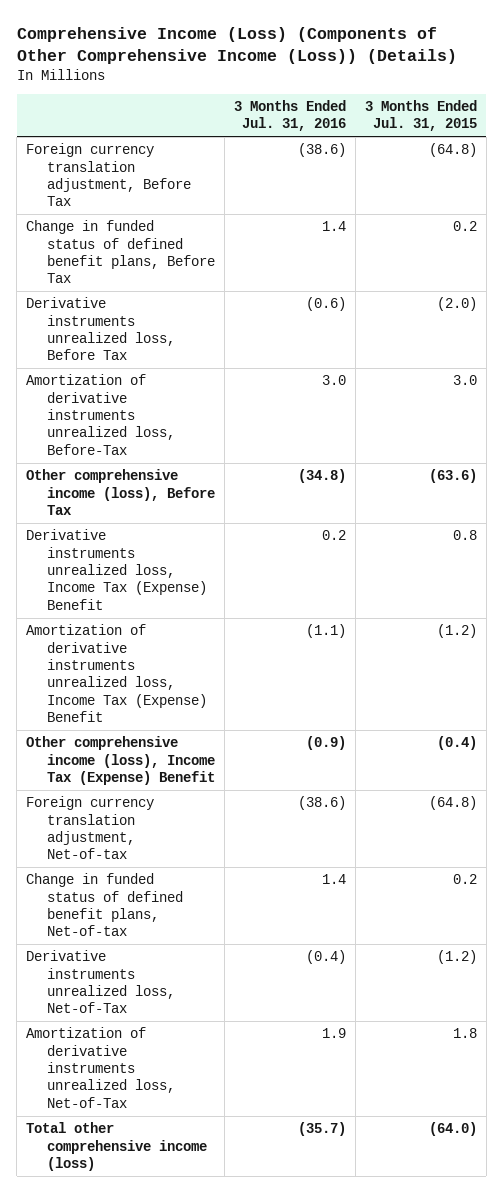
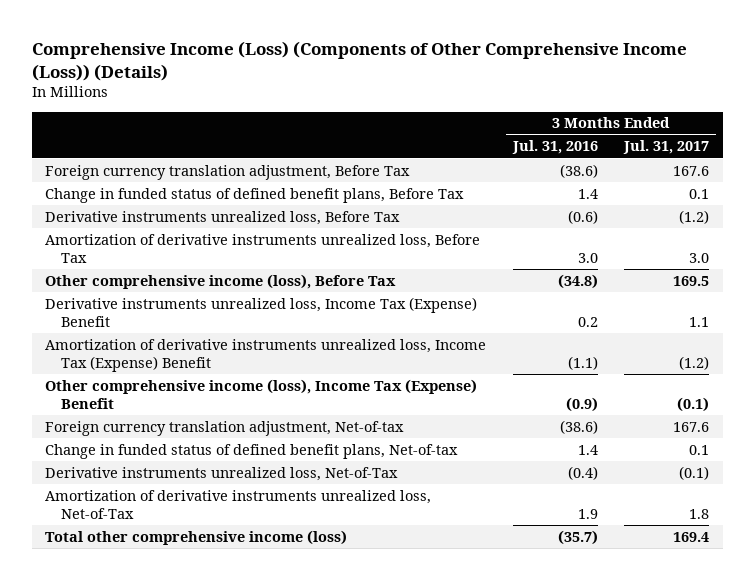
- | 3 Months Ended Jul. 31, 2016 | 3 Months Ended Jul. 31, 2015
+ | 3 Months Ended Jul. 31, 2016 | 3 Months Ended Jul. 31, 2017
- Amortization of derivative instruments unrealized loss, Before-Tax | 3.0 | 3.0
+ Amortization of derivative instruments unrealized loss, Before Tax | 3.0 | 3.0

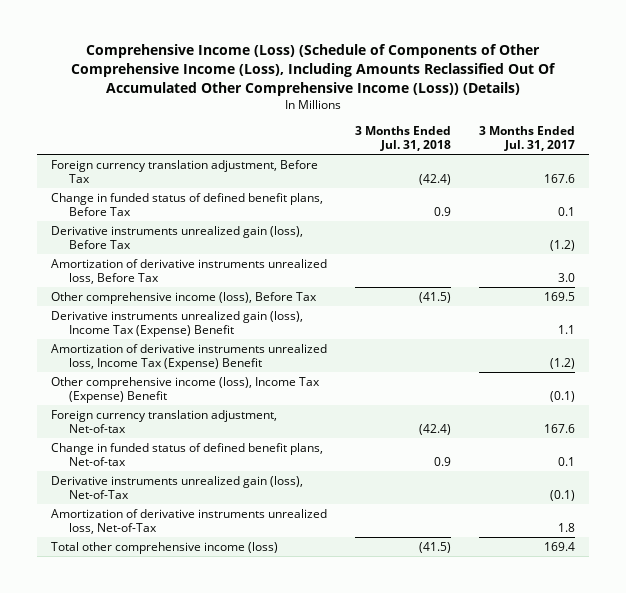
- Comprehensive Income (Loss) (Components of Other Comprehensive Income (Loss)) (Details)
+ Comprehensive Income (Loss) (Schedule of Components of Other Comprehensive Income (Loss), Including Amounts Reclassified Out Of Accumulated Other Comprehensive Income (Loss)) (Details)
- | 3 Months Ended Jul. 31, 2016 | 3 Months Ended Jul. 31, 2017
+ | 3 Months Ended Jul. 31, 2018 | 3 Months Ended Jul. 31, 2017
- Derivative instruments unrealized loss, Before Tax | (0.6) | (1.2)
+ Derivative instruments unrealized gain (loss), Before Tax | | (1.2)
- Derivative instruments unrealized loss, Income Tax (Expense) Benefit | 0.2 | 1.1
+ Derivative instruments unrealized gain (loss), Income Tax (Expense) Benefit | | 1.1
- Derivative instruments unrealized loss, Net-of-Tax | (0.4) | (0.1)
+ Derivative instruments unrealized gain (loss), Net-of-Tax | | (0.1)

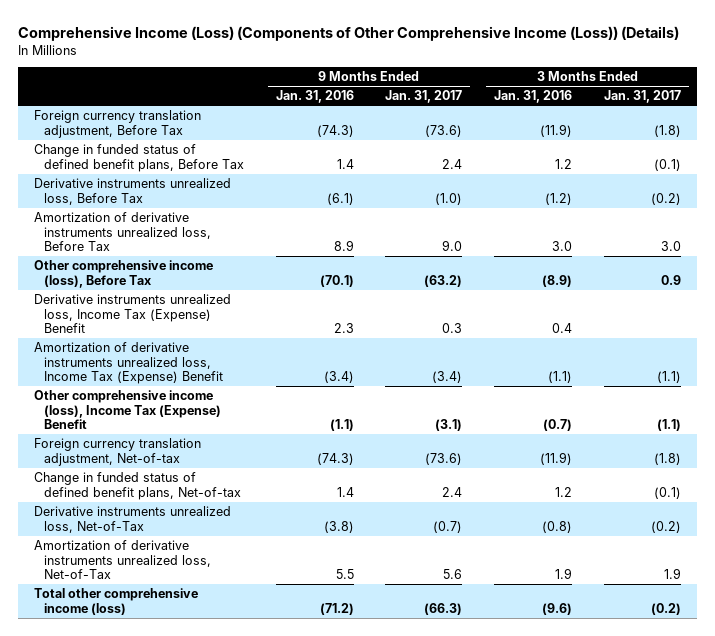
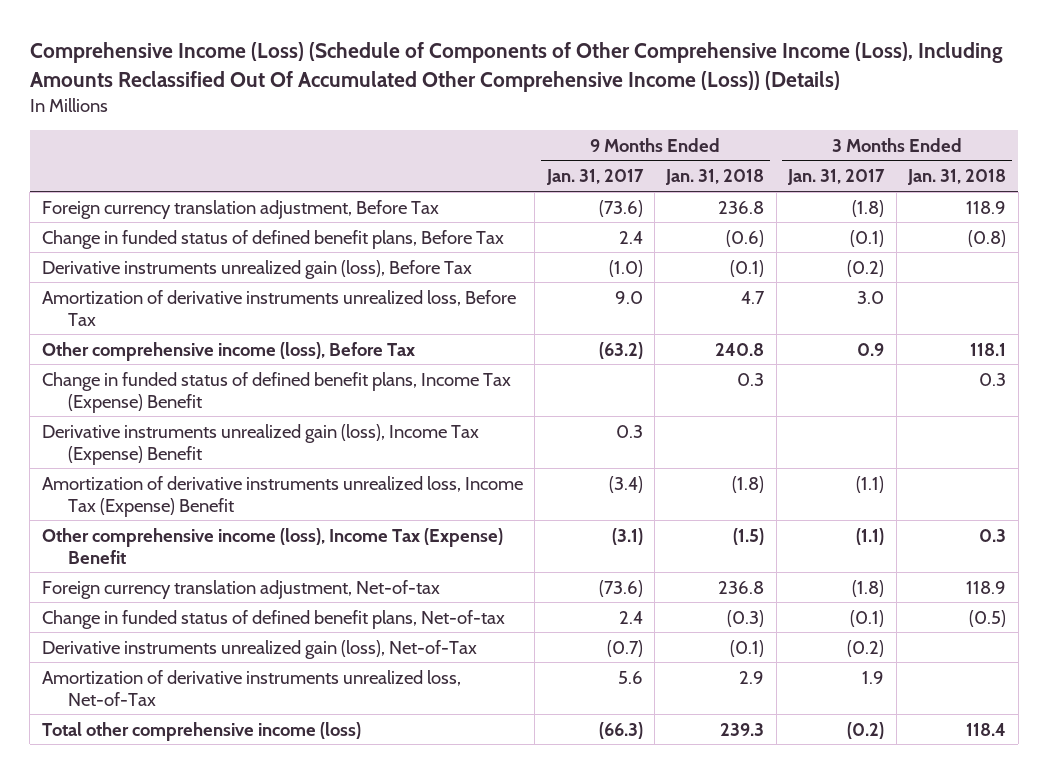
- Comprehensive Income (Loss) (Components of Other Comprehensive Income (Loss)) (Details)
+ Comprehensive Income (Loss) (Schedule of Components of Other Comprehensive Income (Loss), Including Amounts Reclassified Out Of Accumulated Other Comprehensive Income (Loss)) (Details)
- | 9 Months Ended Jan. 31, 2016 | 9 Months Ended Jan. 31, 2017 | 3 Months Ended Jan. 31, 2016 | 3 Months Ended Jan. 31, 2017
+ | 9 Months Ended Jan. 31, 2017 | 9 Months Ended Jan. 31, 2018 | 3 Months Ended Jan. 31, 2017 | 3 Months Ended Jan. 31, 2018
- Derivative instruments unrealized loss, Before Tax | (6.1) | (1.0) | (1.2) | (0.2)
+ Derivative instruments unrealized gain (loss), Before Tax | (1.0) | (0.1) | (0.2) |
- Derivative instruments unrealized loss, Income Tax (Expense) Benefit | 2.3 | 0.3 | 0.4 |
+ Change in funded status of defined benefit plans, Income Tax (Expense) Benefit | | 0.3 | | 0.3
+ Derivative instruments unrealized gain (loss), Income Tax (Expense) Benefit | 0.3 | | |
- Derivative instruments unrealized loss, Net-of-Tax | (3.8) | (0.7) | (0.8) | (0.2)
+ Derivative instruments unrealized gain (loss), Net-of-Tax | (0.7) | (0.1) | (0.2) |

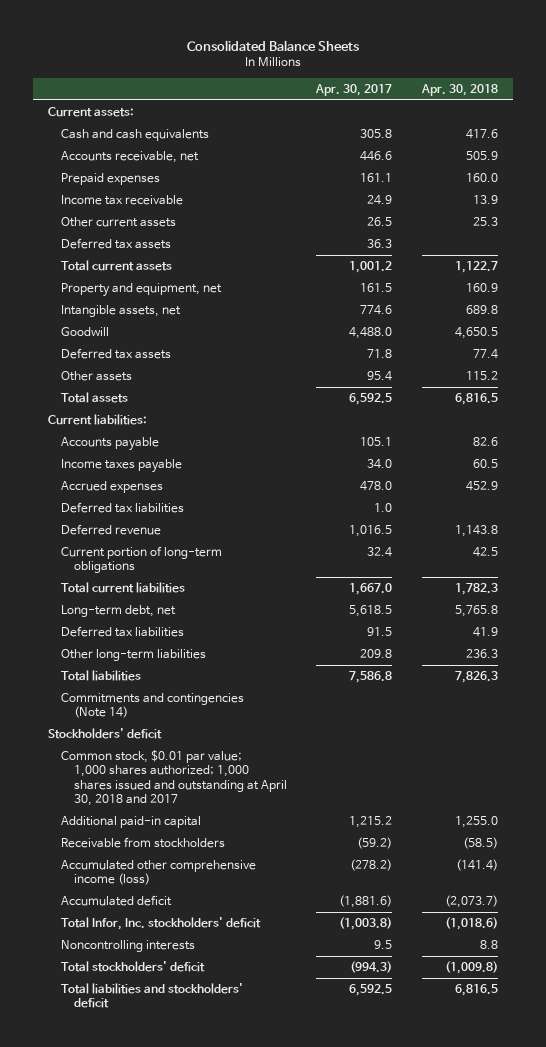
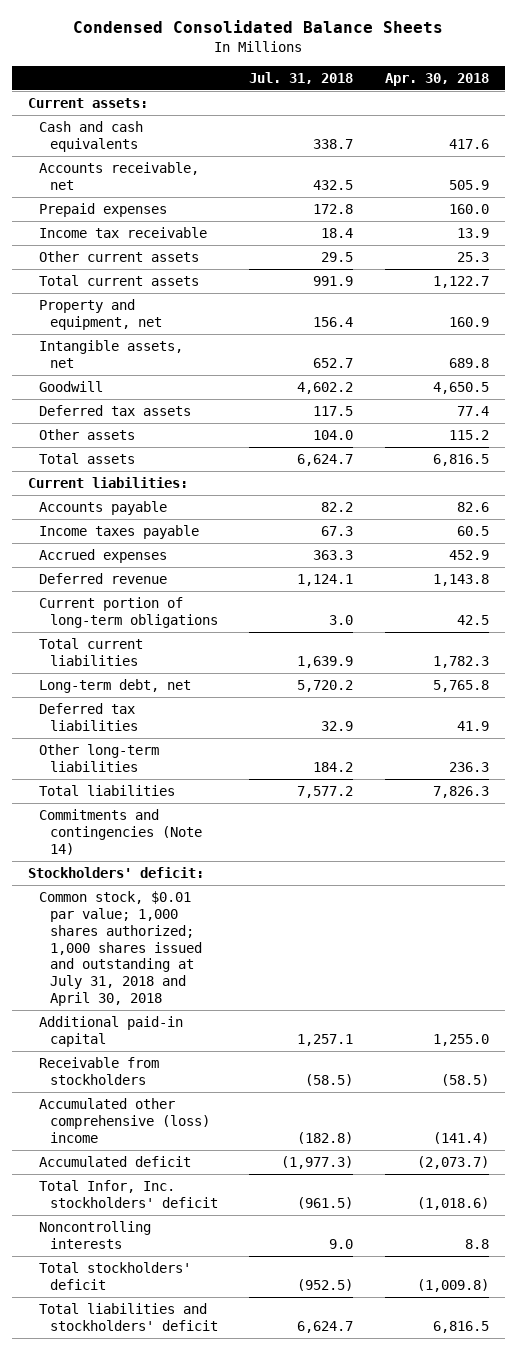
- Consolidated Balance Sheets
+ Condensed Consolidated Balance Sheets
- | Apr. 30, 2017 | Apr. 30, 2018
+ | Jul. 31, 2018 | Apr. 30, 2018
- Deferred tax assets | 36.3 |
- Deferred tax liabilities | 1.0 |
- Stockholders' deficit
- Common stock, $0.01 par value; 1,000 shares authorized; 1,000 shares issued and outstanding at April 30, 2018 and 2017
+ Stockholders' deficit:
+ Common stock, $0.01 par value; 1,000 shares authorized; 1,000 shares issued and outstanding at July 31, 2018 and April 30, 2018
- Accumulated other comprehensive income (loss) | (278.2) | (141.4)
+ Accumulated other comprehensive (loss) income | (182.8) | (141.4)

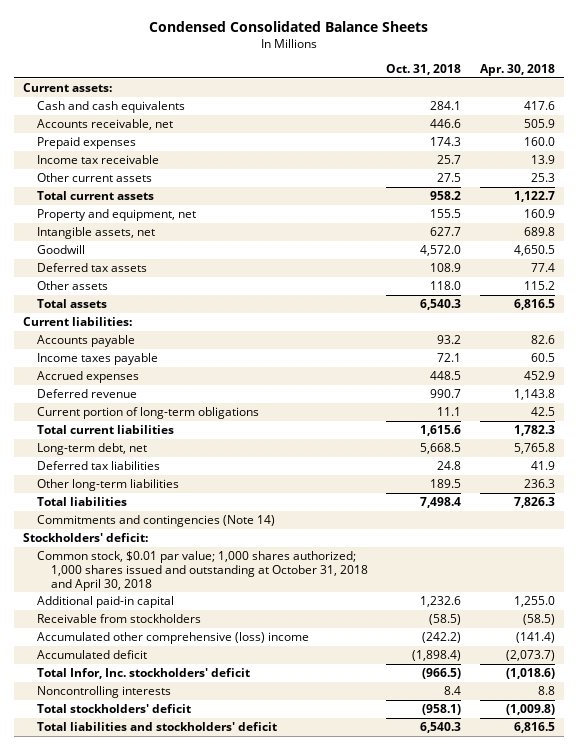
- | Jul. 31, 2018 | Apr. 30, 2018
+ | Oct. 31, 2018 | Apr. 30, 2018
- Common stock, $0.01 par value; 1,000 shares authorized; 1,000 shares issued and outstanding at July 31, 2018 and April 30, 2018
+ Common stock, $0.01 par value; 1,000 shares authorized; 1,000 shares issued and outstanding at October 31, 2018 and April 30, 2018

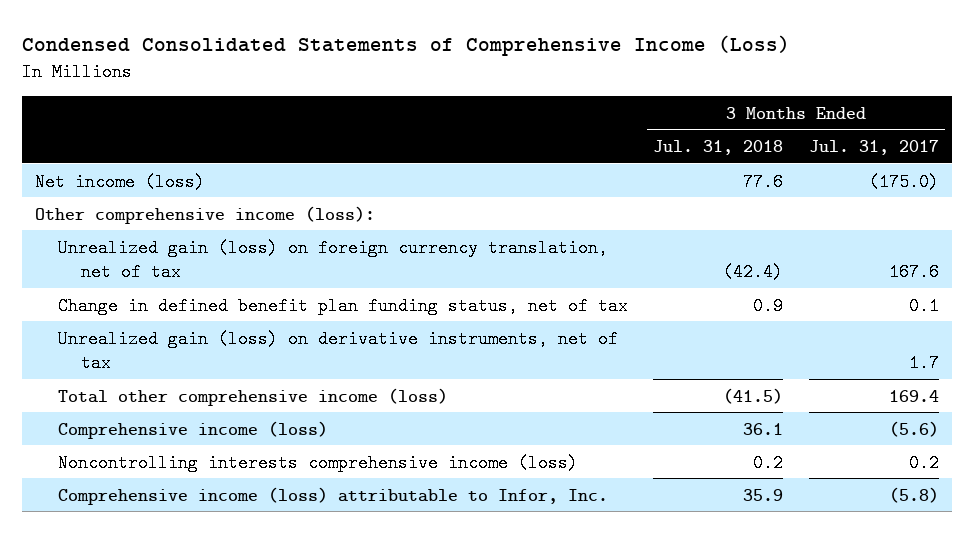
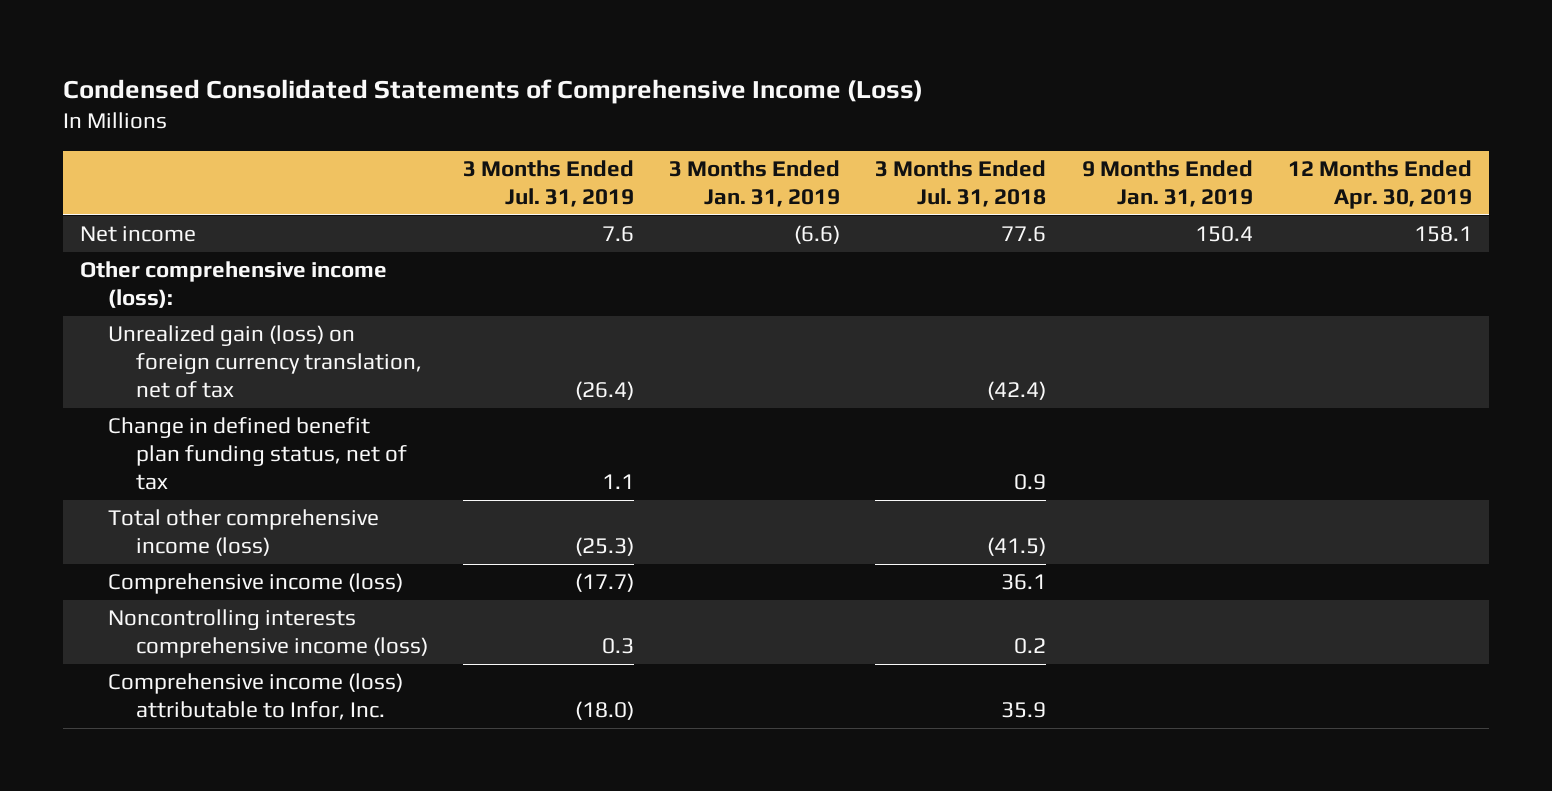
- | 3 Months Ended Jul. 31, 2018 | 3 Months Ended Jul. 31, 2017
+ | 3 Months Ended Jul. 31, 2019 | 3 Months Ended Jan. 31, 2019 | 3 Months Ended Jul. 31, 2018 | 9 Months Ended Jan. 31, 2019 | 12 Months Ended Apr. 30, 2019
- Net income (loss) | 77.6 | (175.0)
+ Net income | 7.6 | (6.6) | 77.6 | 150.4 | 158.1
- Unrealized gain (loss) on derivative instruments, net of tax | | 1.7

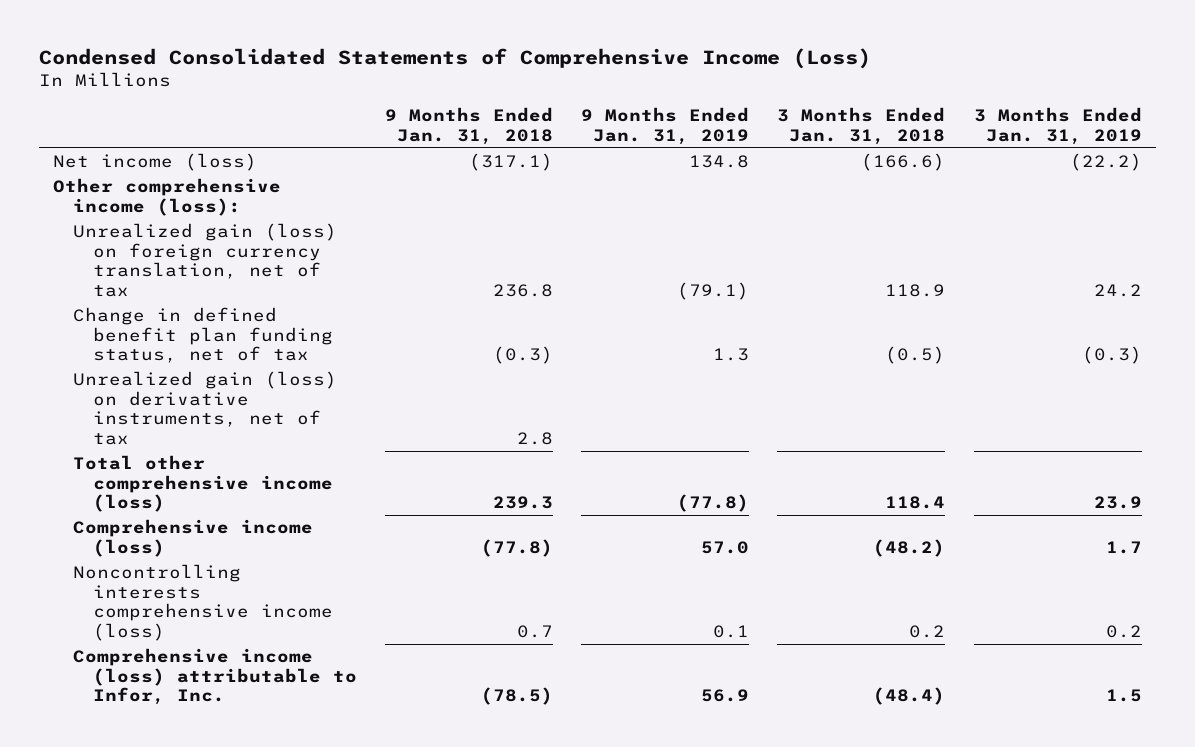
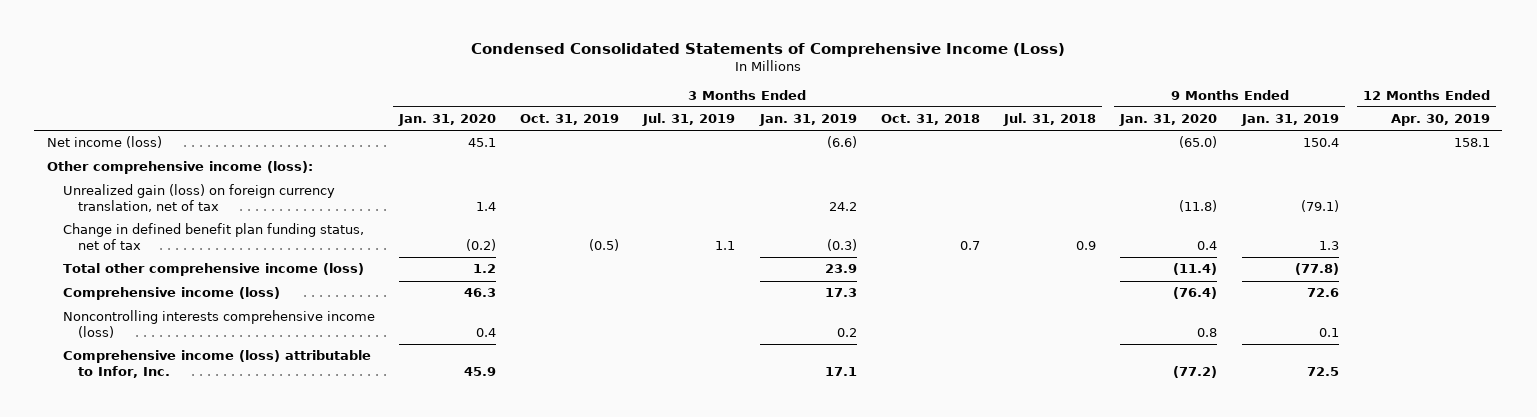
- | 9 Months Ended Jan. 31, 2018 | 9 Months Ended Jan. 31, 2019 | 3 Months Ended Jan. 31, 2018 | 3 Months Ended Jan. 31, 2019
+ | 3 Months Ended Jan. 31, 2020 | 3 Months Ended Oct. 31, 2019 | 3 Months Ended Jul. 31, 2019 | 3 Months Ended Jan. 31, 2019 | 3 Months Ended Oct. 31, 2018 | 3 Months Ended Jul. 31, 2018 | 9 Months Ended Jan. 31, 2020 | 9 Months Ended Jan. 31, 2019 | 12 Months Ended Apr. 30, 2019
- Net income (loss) | (317.1) | 134.8 | (166.6) | (22.2)
+ Net income (loss) | 45.1 | | | (6.6) | | | (65.0) | 150.4 | 158.1
- Unrealized gain (loss) on derivative instruments, net of tax | 2.8 | | |
- Comprehensive income (loss) | (77.8) | 57.0 | (48.2) | 1.7
+ Comprehensive income (loss) | 46.3 | | | 17.3 | | | (76.4) | 72.6 |
- Comprehensive income (loss) attributable to Infor, Inc. | (78.5) | 56.9 | (48.4) | 1.5
+ Comprehensive income (loss) attributable to Infor, Inc. | 45.9 | | | 17.1 | | | (77.2) | 72.5 |

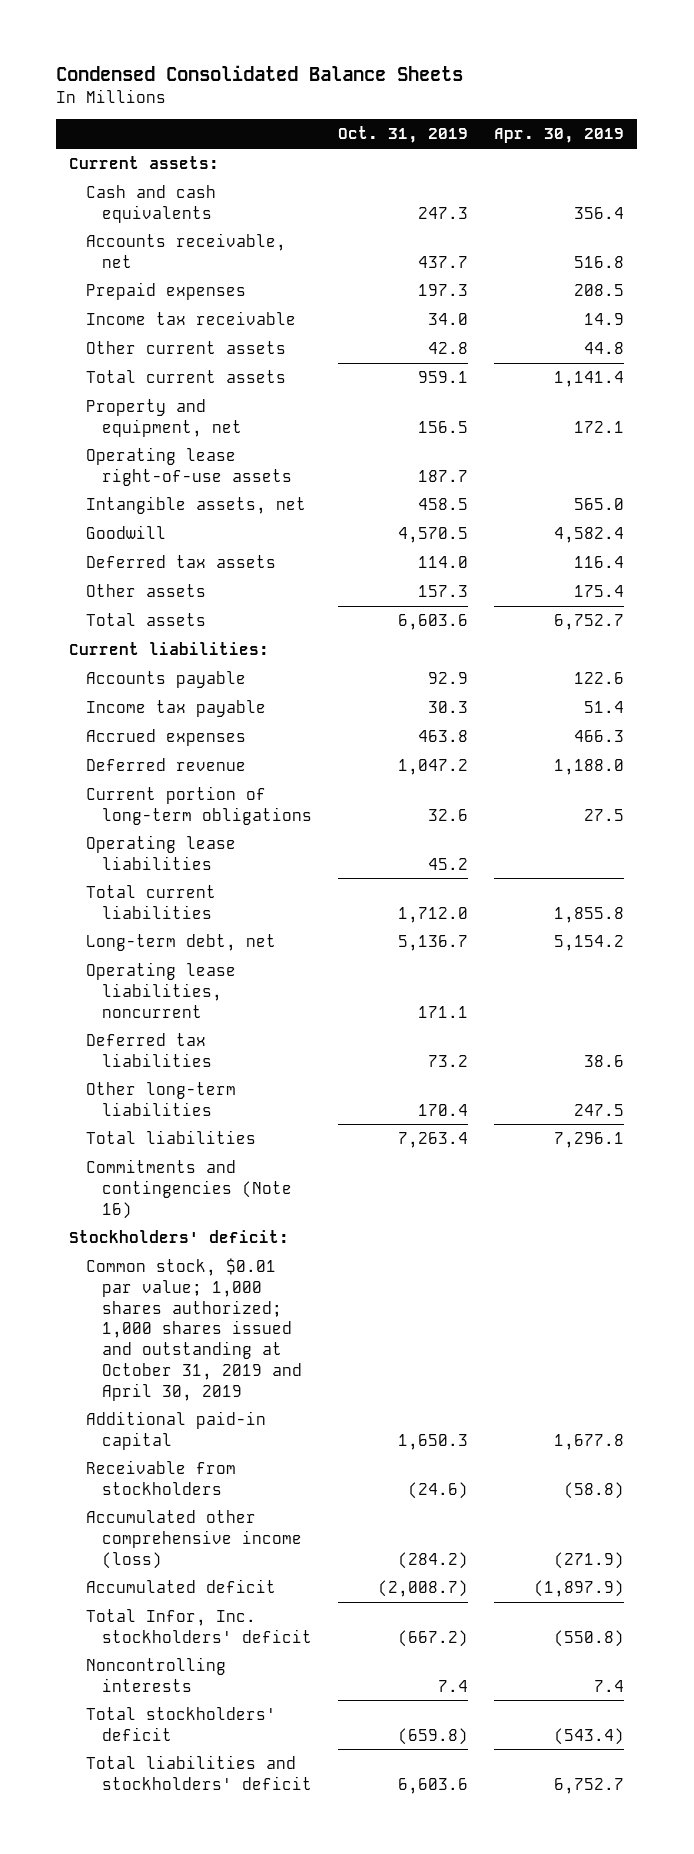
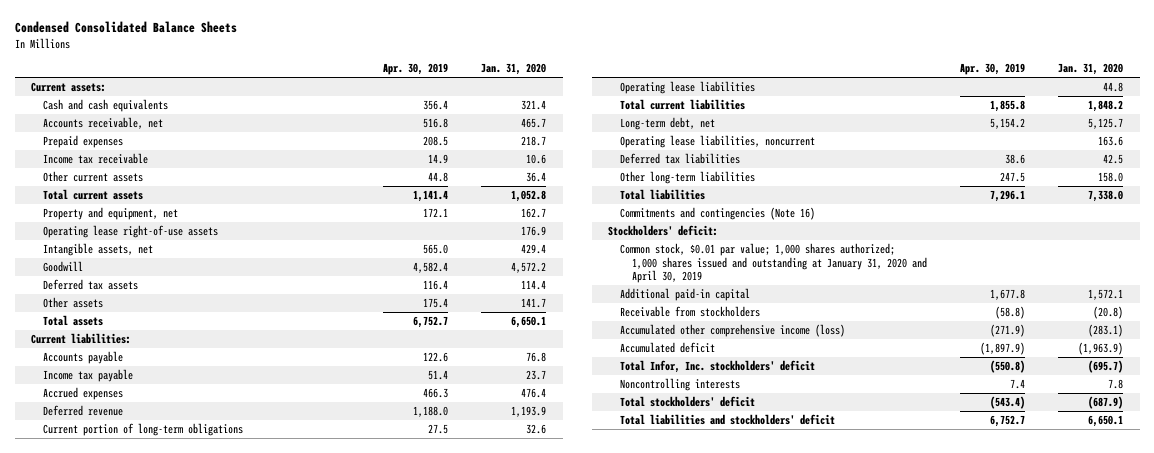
- | Oct. 31, 2019 | Apr. 30, 2019
+ | Apr. 30, 2019 | Jan. 31, 2020
- Common stock, $0.01 par value; 1,000 shares authorized; 1,000 shares issued and outstanding at October 31, 2019 and April 30, 2019
+ Common stock, $0.01 par value; 1,000 shares authorized; 1,000 shares issued and outstanding at January 31, 2020 and April 30, 2019

